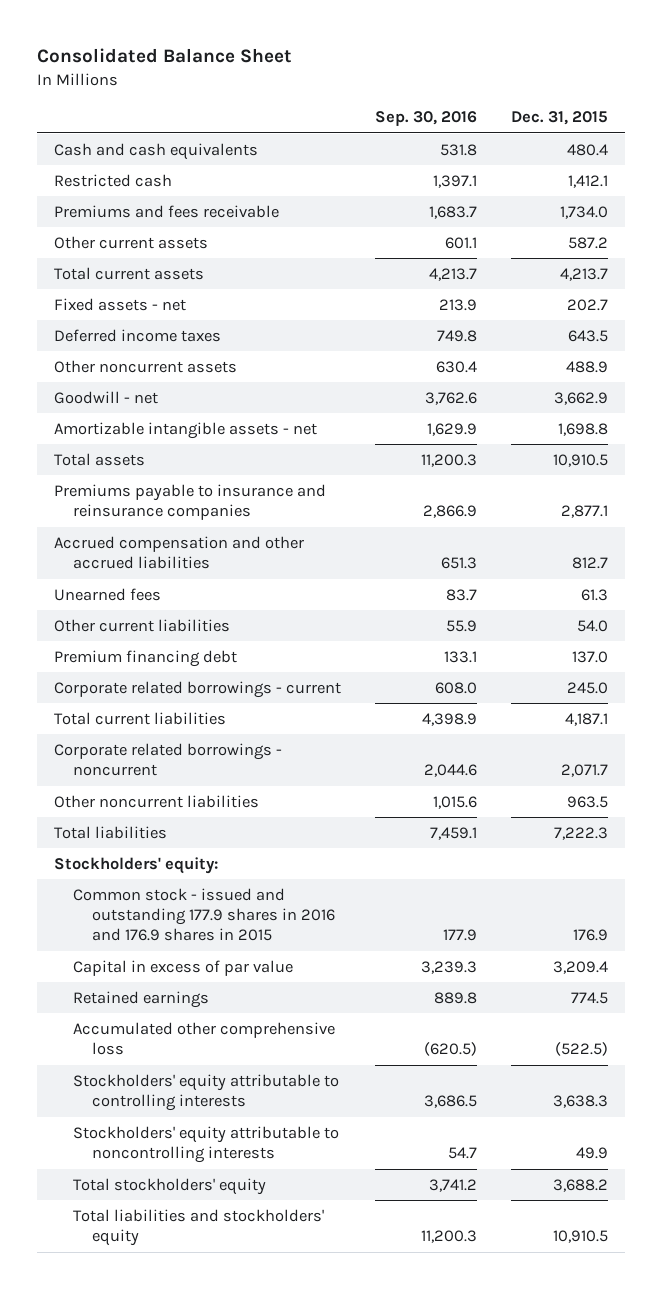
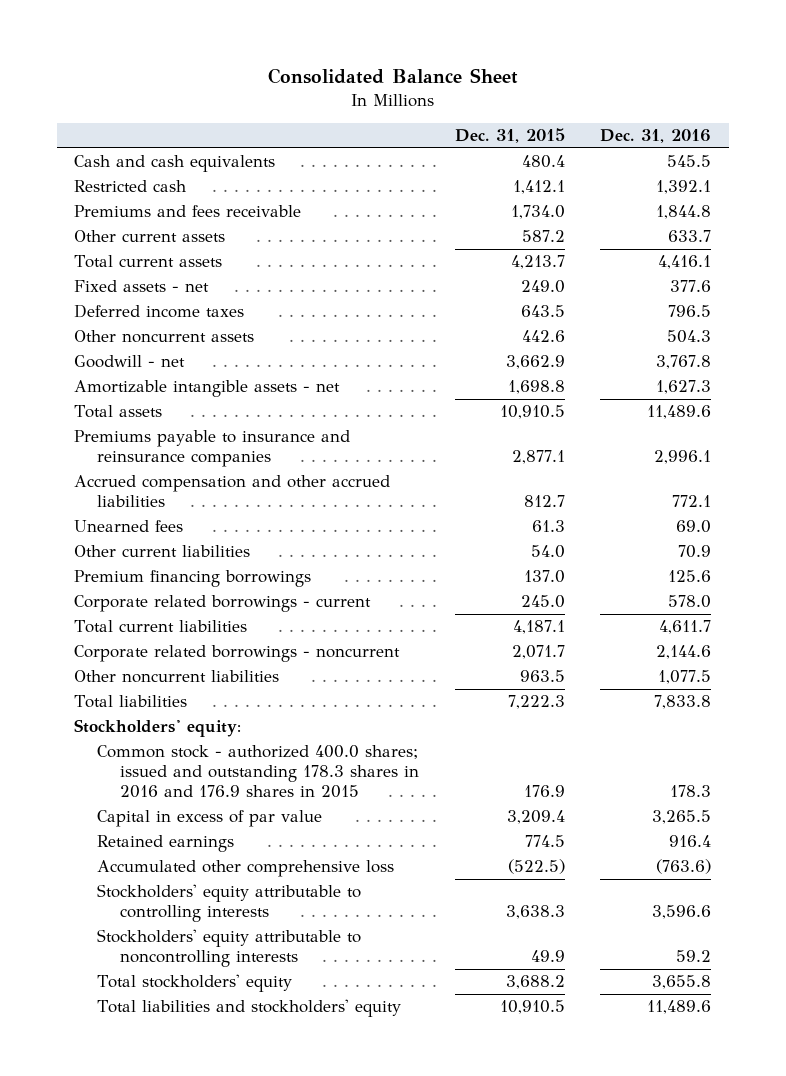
- | Sep. 30, 2016 | Dec. 31, 2015
+ | Dec. 31, 2015 | Dec. 31, 2016
- Fixed assets - net | 213.9 | 202.7
+ Fixed assets - net | 249.0 | 377.6
- Other noncurrent assets | 630.4 | 488.9
+ Other noncurrent assets | 442.6 | 504.3
- Premium financing debt | 133.1 | 137.0
+ Premium financing borrowings | 137.0 | 125.6
- Common stock - issued and outstanding 177.9 shares in 2016 and 176.9 shares in 2015 | 177.9 | 176.9
+ Common stock - authorized 400.0 shares; issued and outstanding 178.3 shares in 2016 and 176.9 shares in 2015 | 176.9 | 178.3

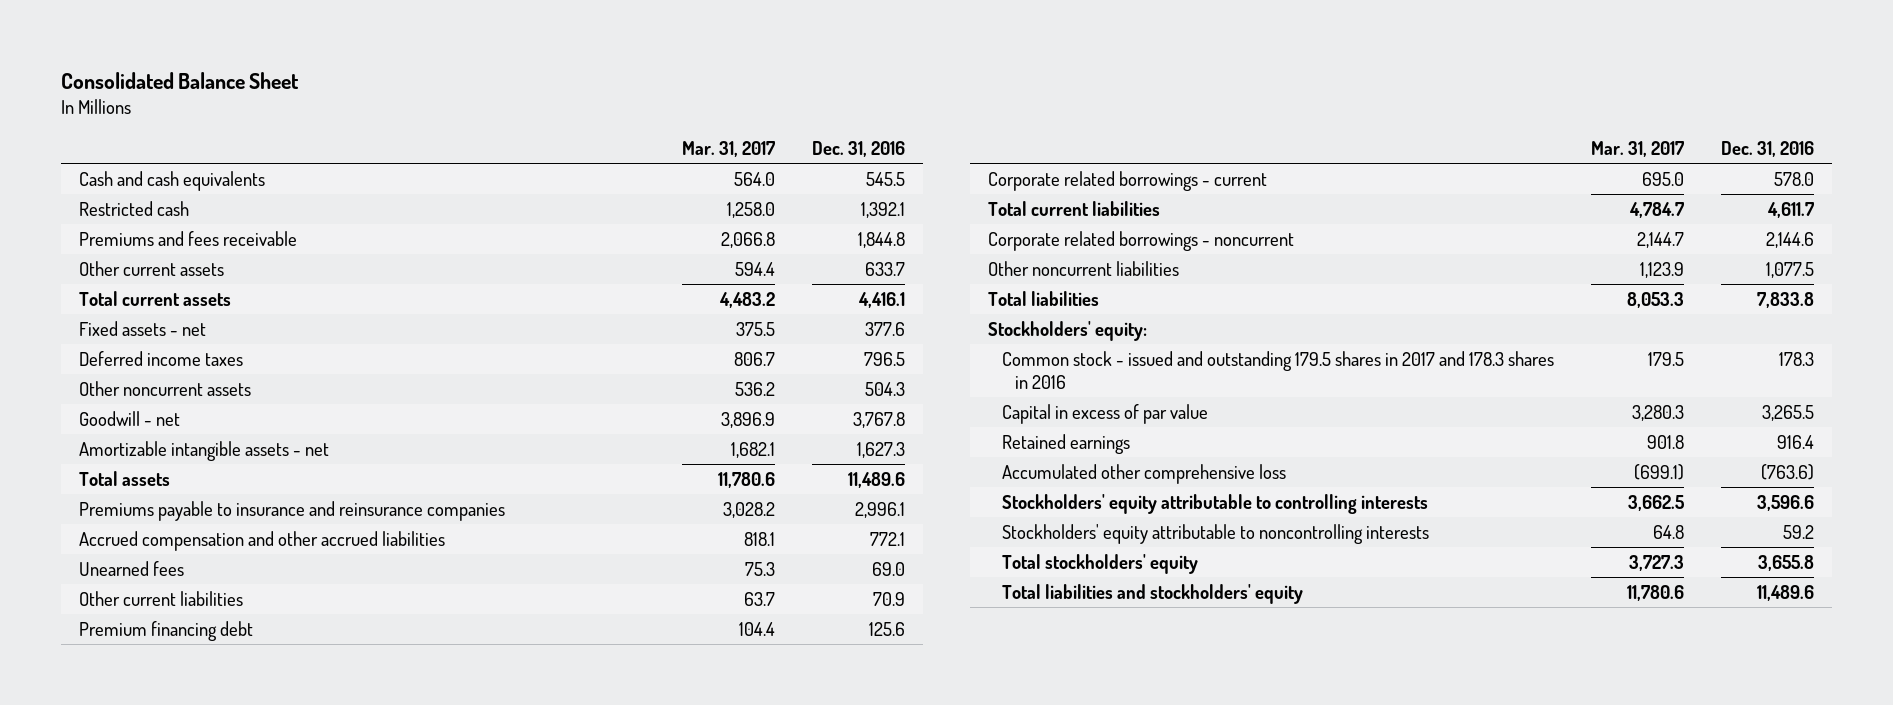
- | Dec. 31, 2015 | Dec. 31, 2016
+ | Mar. 31, 2017 | Dec. 31, 2016
- Premium financing borrowings | 137.0 | 125.6
+ Premium financing debt | 104.4 | 125.6
- Common stock - authorized 400.0 shares; issued and outstanding 178.3 shares in 2016 and 176.9 shares in 2015 | 176.9 | 178.3
+ Common stock - issued and outstanding 179.5 shares in 2017 and 178.3 shares in 2016 | 179.5 | 178.3

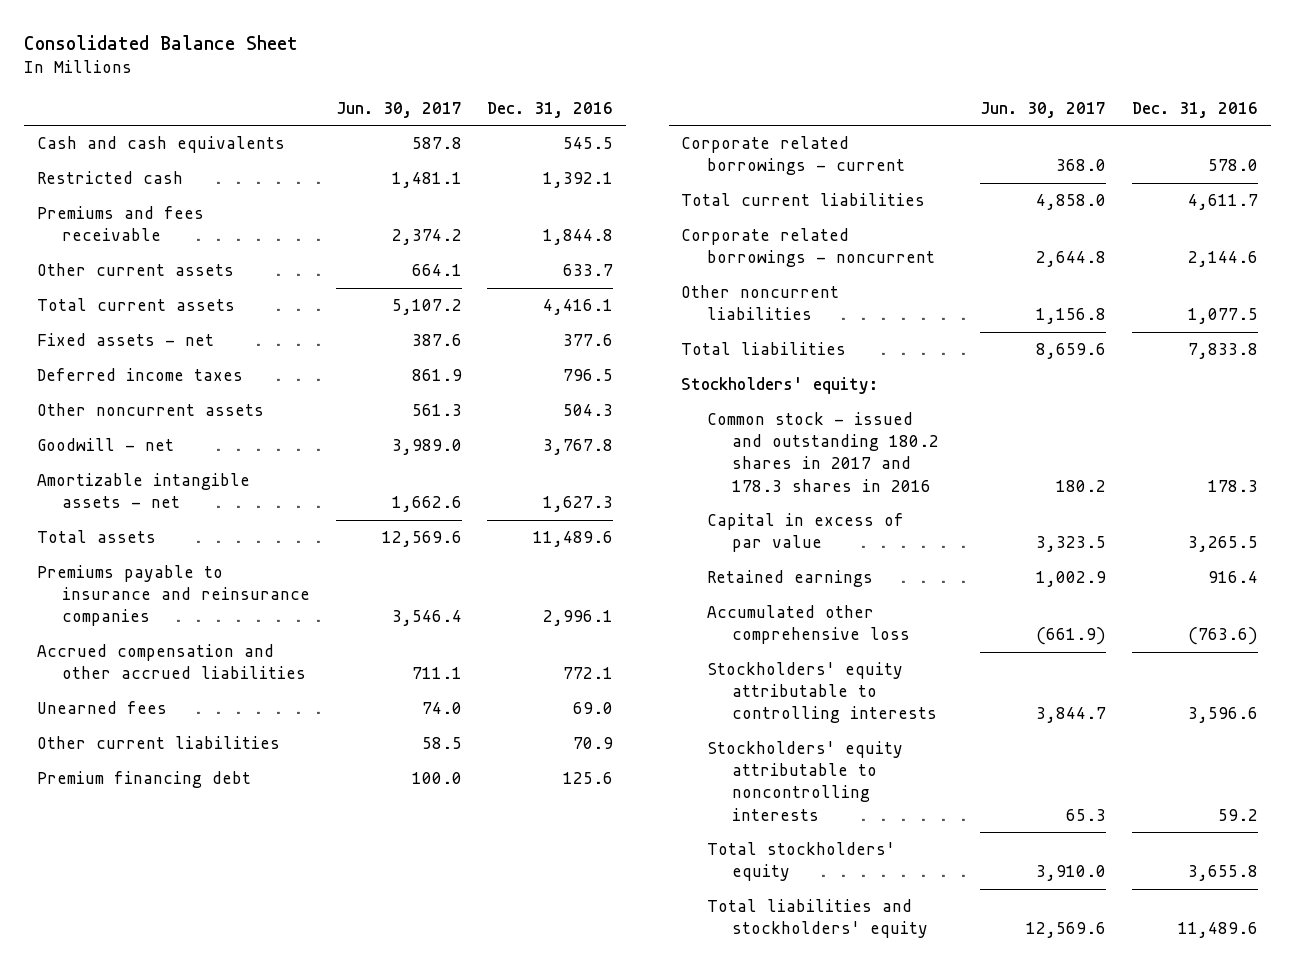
- | Mar. 31, 2017 | Dec. 31, 2016
+ | Jun. 30, 2017 | Dec. 31, 2016
- Common stock - issued and outstanding 179.5 shares in 2017 and 178.3 shares in 2016 | 179.5 | 178.3
+ Common stock - issued and outstanding 180.2 shares in 2017 and 178.3 shares in 2016 | 180.2 | 178.3

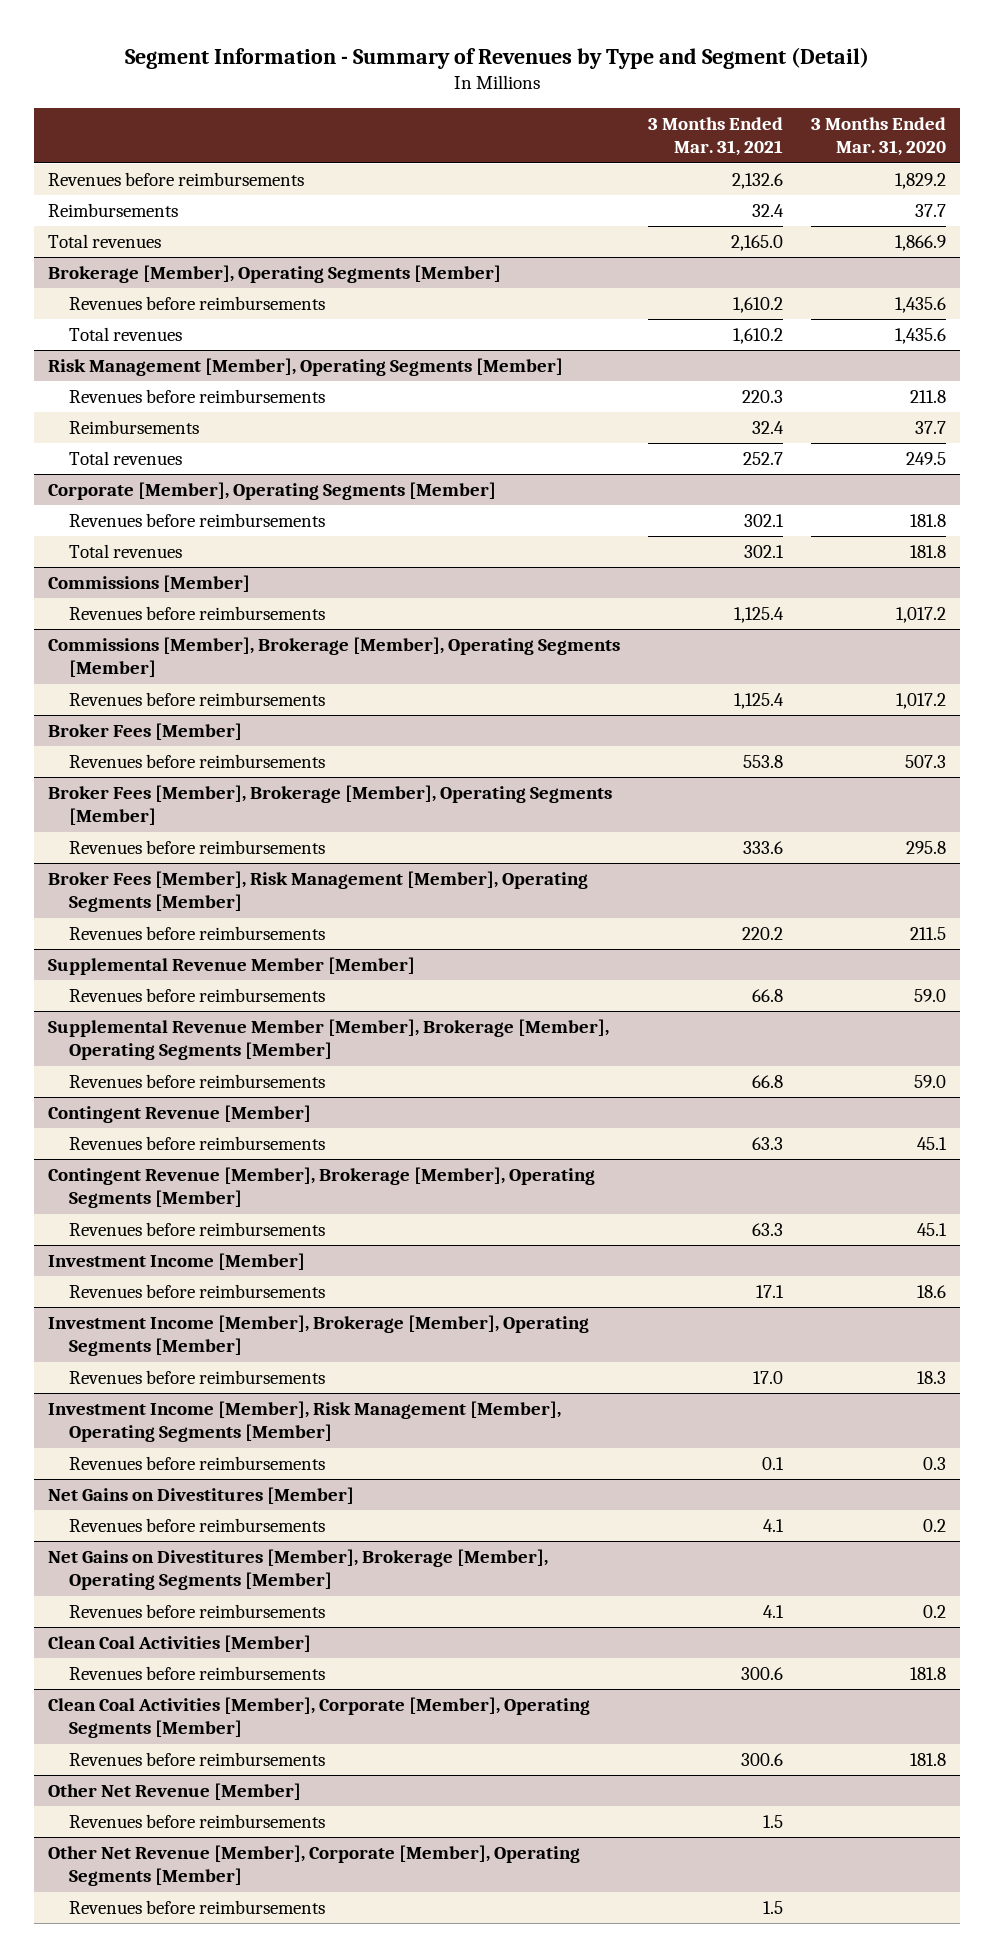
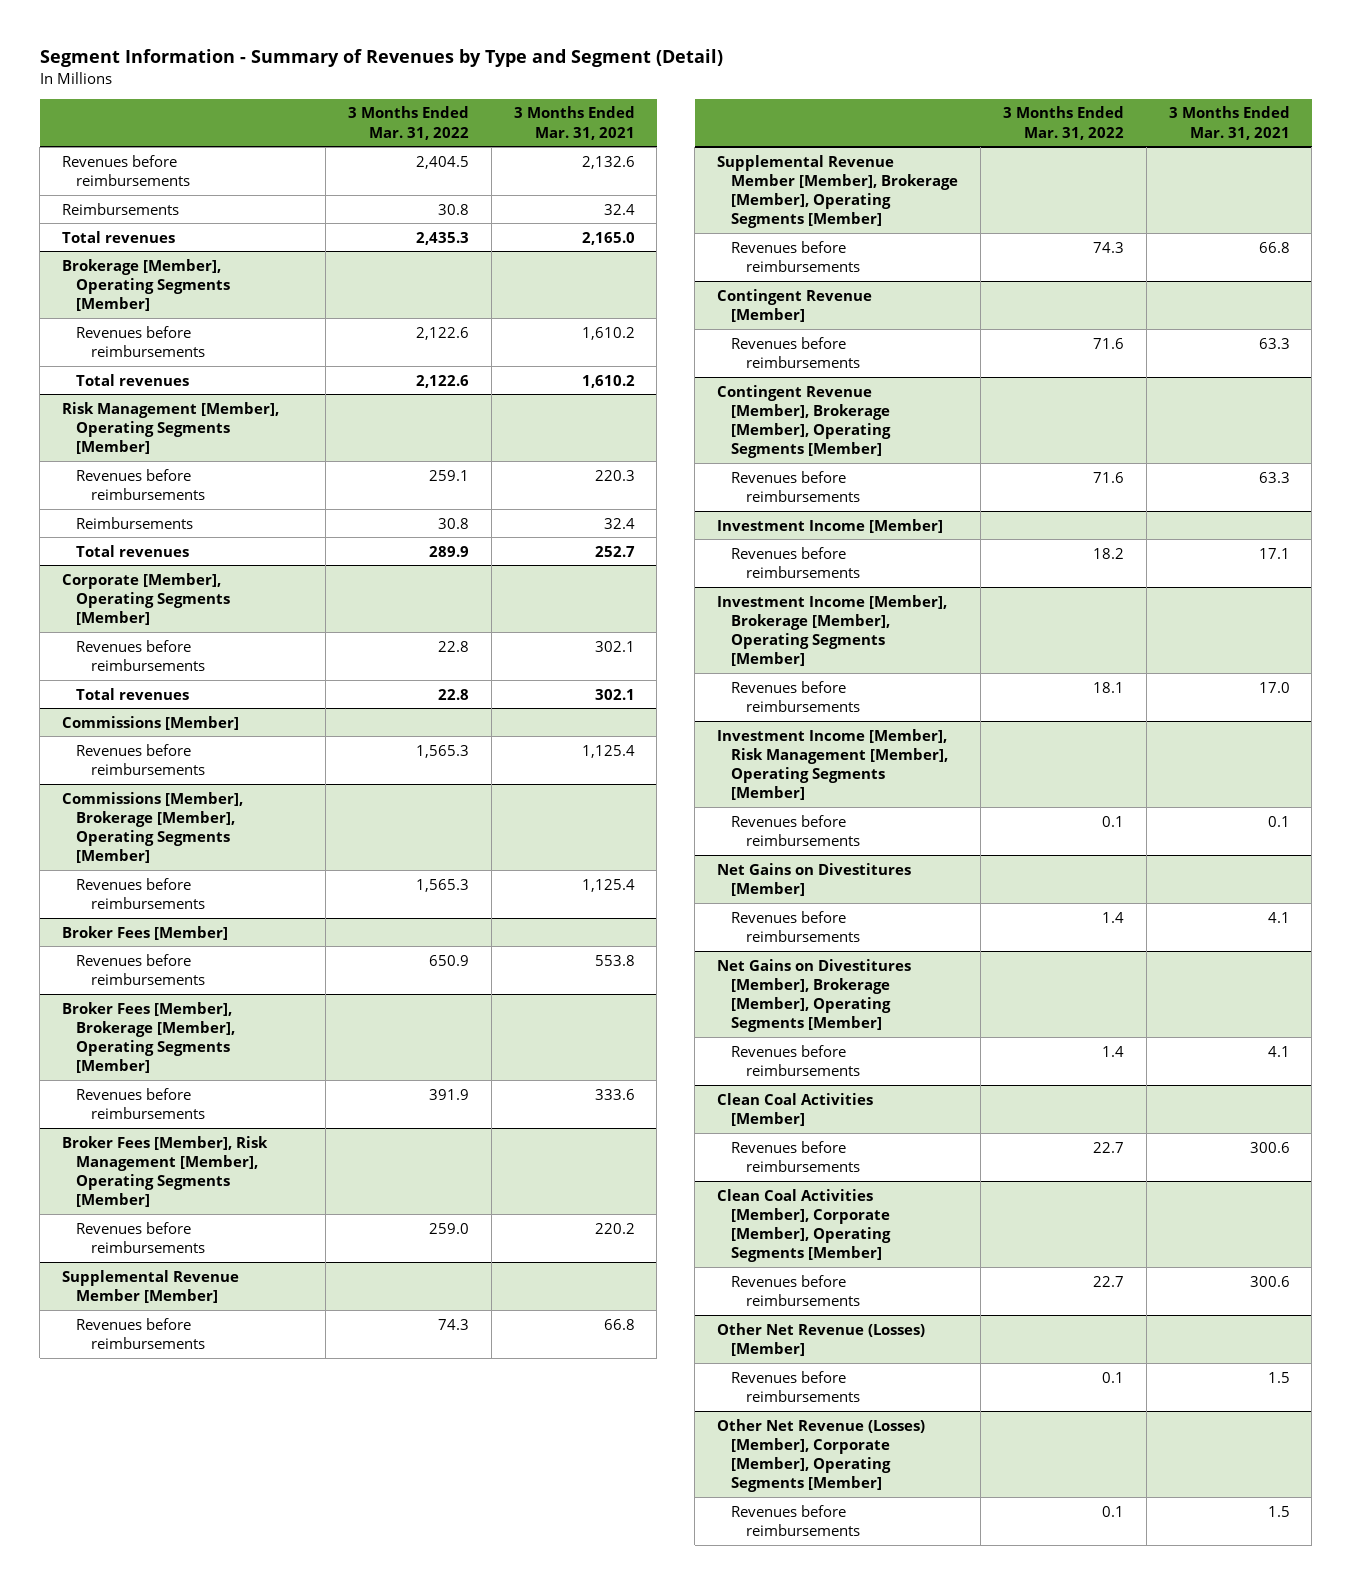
- | 3 Months Ended Mar. 31, 2021 | 3 Months Ended Mar. 31, 2020
+ | 3 Months Ended Mar. 31, 2022 | 3 Months Ended Mar. 31, 2021
- Other Net Revenue [Member]
+ Other Net Revenue (Losses) [Member]
- Other Net Revenue [Member], Corporate [Member], Operating Segments [Member]
+ Other Net Revenue (Losses) [Member], Corporate [Member], Operating Segments [Member]

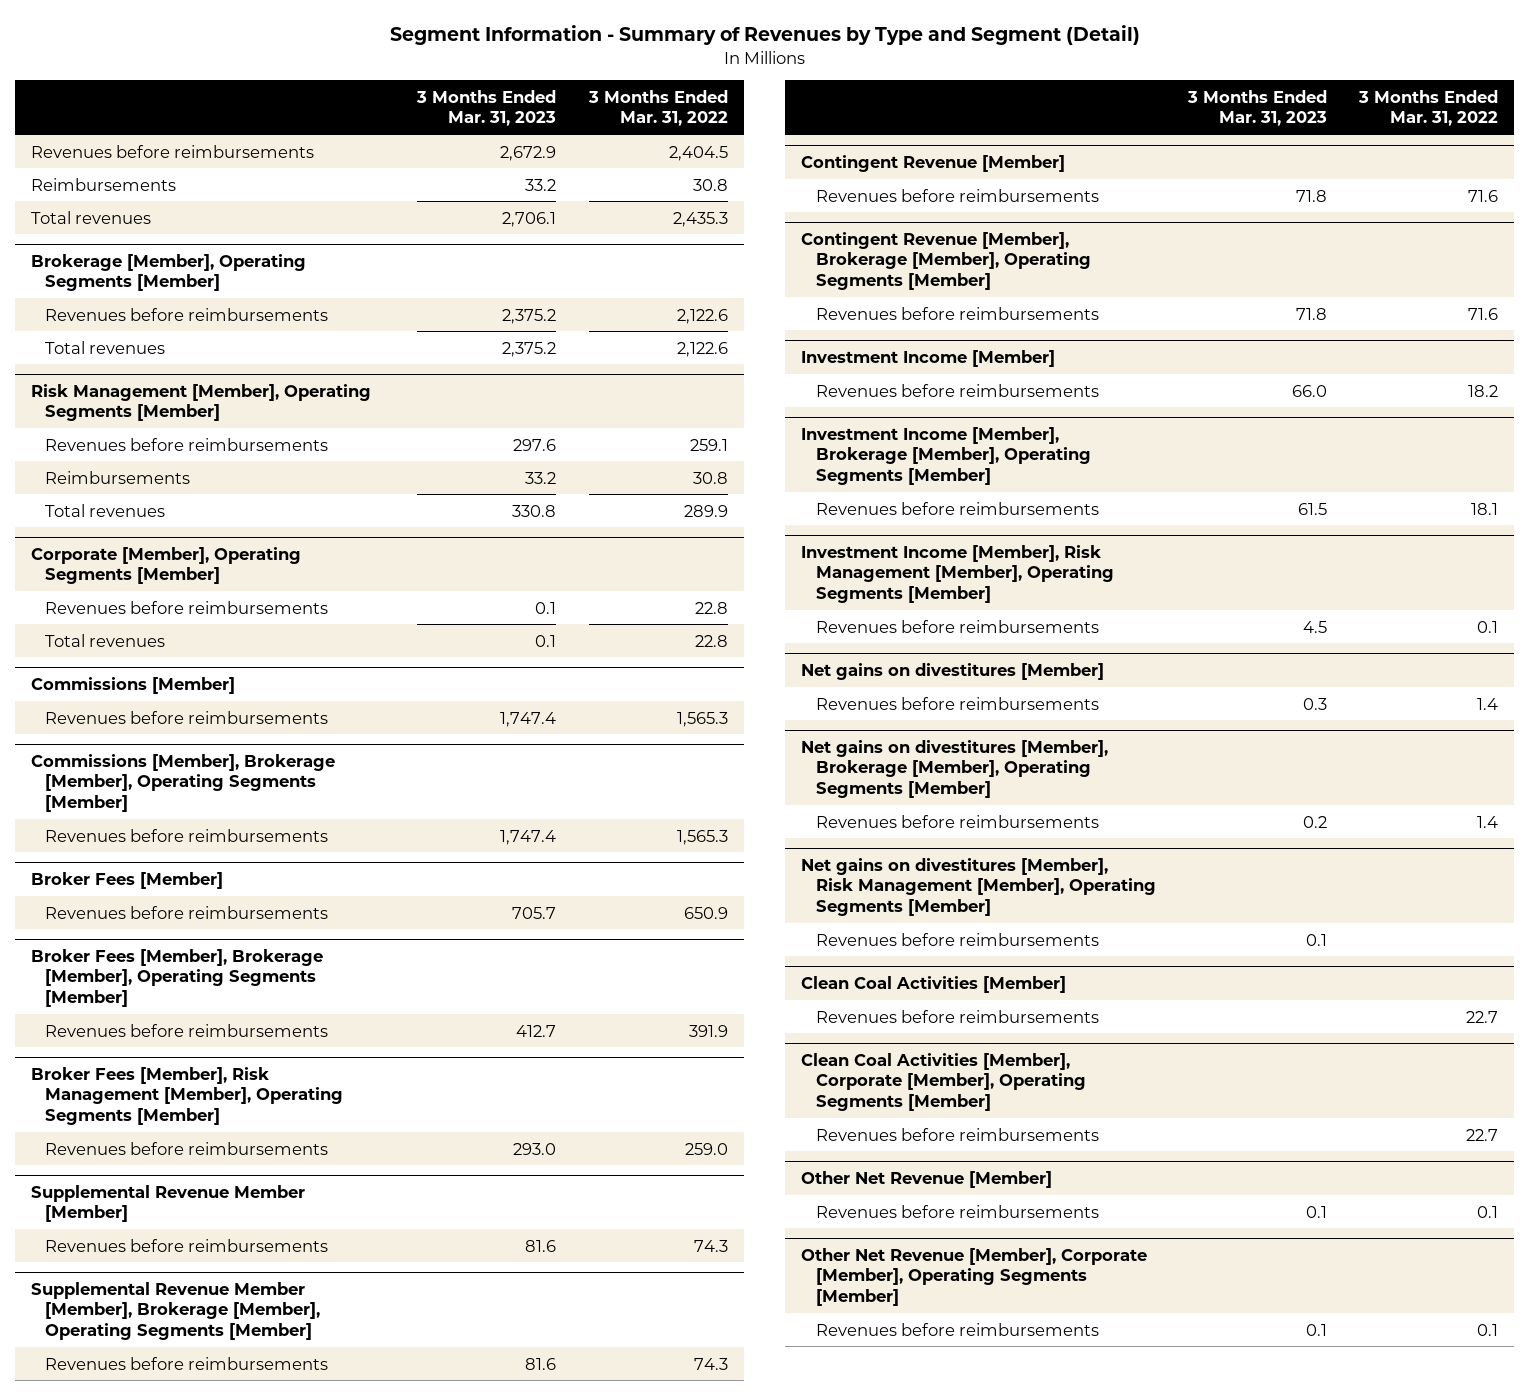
- | 3 Months Ended Mar. 31, 2022 | 3 Months Ended Mar. 31, 2021
+ | 3 Months Ended Mar. 31, 2023 | 3 Months Ended Mar. 31, 2022
- Net Gains on Divestitures [Member]
+ Net gains on divestitures [Member]
- Net Gains on Divestitures [Member], Brokerage [Member], Operating Segments [Member]
+ Net gains on divestitures [Member], Brokerage [Member], Operating Segments [Member]
+ Net gains on divestitures [Member], Risk Management [Member], Operating Segments [Member]
+ Revenues before reimbursements | 0.1 |
- Other Net Revenue (Losses) [Member]
+ Other Net Revenue [Member]
- Other Net Revenue (Losses) [Member], Corporate [Member], Operating Segments [Member]
+ Other Net Revenue [Member], Corporate [Member], Operating Segments [Member]

